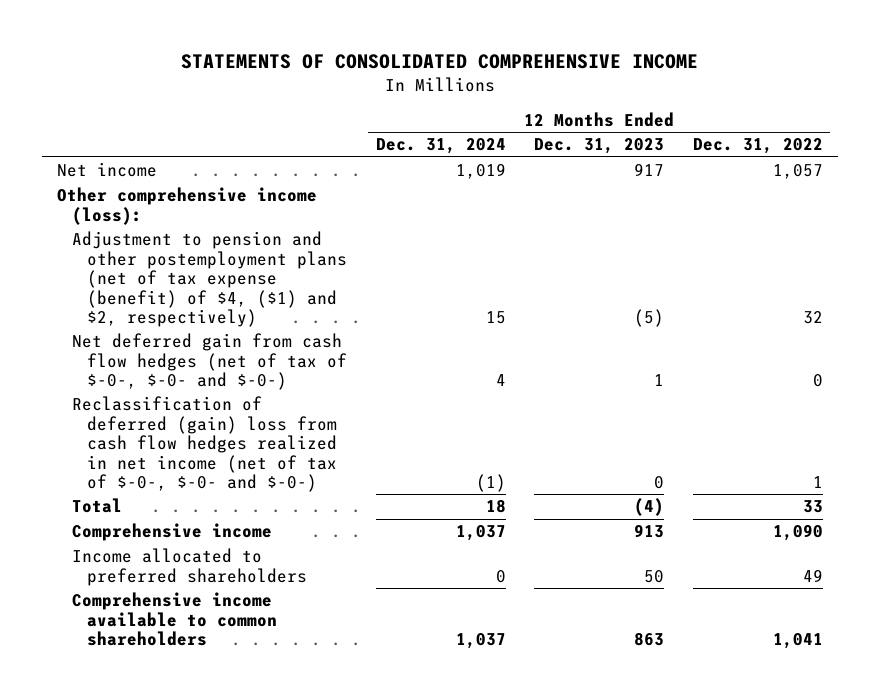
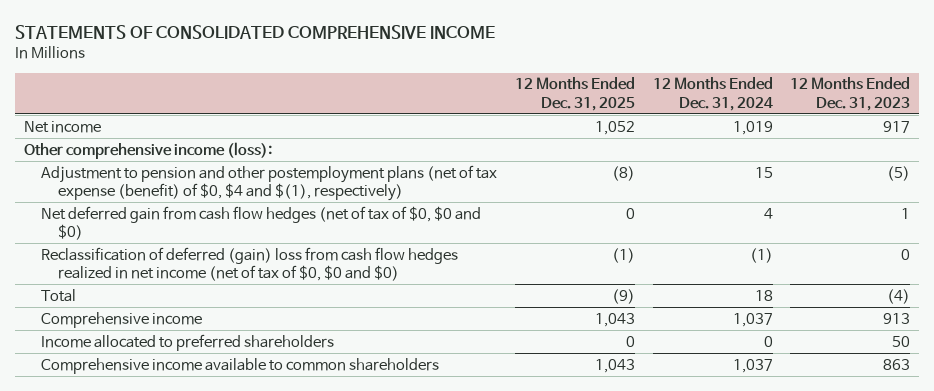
- | 12 Months Ended Dec. 31, 2024 | 12 Months Ended Dec. 31, 2023 | 12 Months Ended Dec. 31, 2022
+ | 12 Months Ended Dec. 31, 2025 | 12 Months Ended Dec. 31, 2024 | 12 Months Ended Dec. 31, 2023
- Adjustment to pension and other postemployment plans (net of tax expense (benefit) of $4, ($1) and $2, respectively) | 15 | (5) | 32
- Net deferred gain from cash flow hedges (net of tax of $-0-, $-0- and $-0-) | 4 | 1 | 0
- Reclassification of deferred (gain) loss from cash flow hedges realized in net income (net of tax of $-0-, $-0- and $-0-) | (1) | 0 | 1
+ Adjustment to pension and other postemployment plans (net of tax expense (benefit) of $0, $4 and $(1), respectively) | (8) | 15 | (5)
+ Net deferred gain from cash flow hedges (net of tax of $0, $0 and $0) | 0 | 4 | 1
+ Reclassification of deferred (gain) loss from cash flow hedges realized in net income (net of tax of $0, $0 and $0) | (1) | (1) | 0

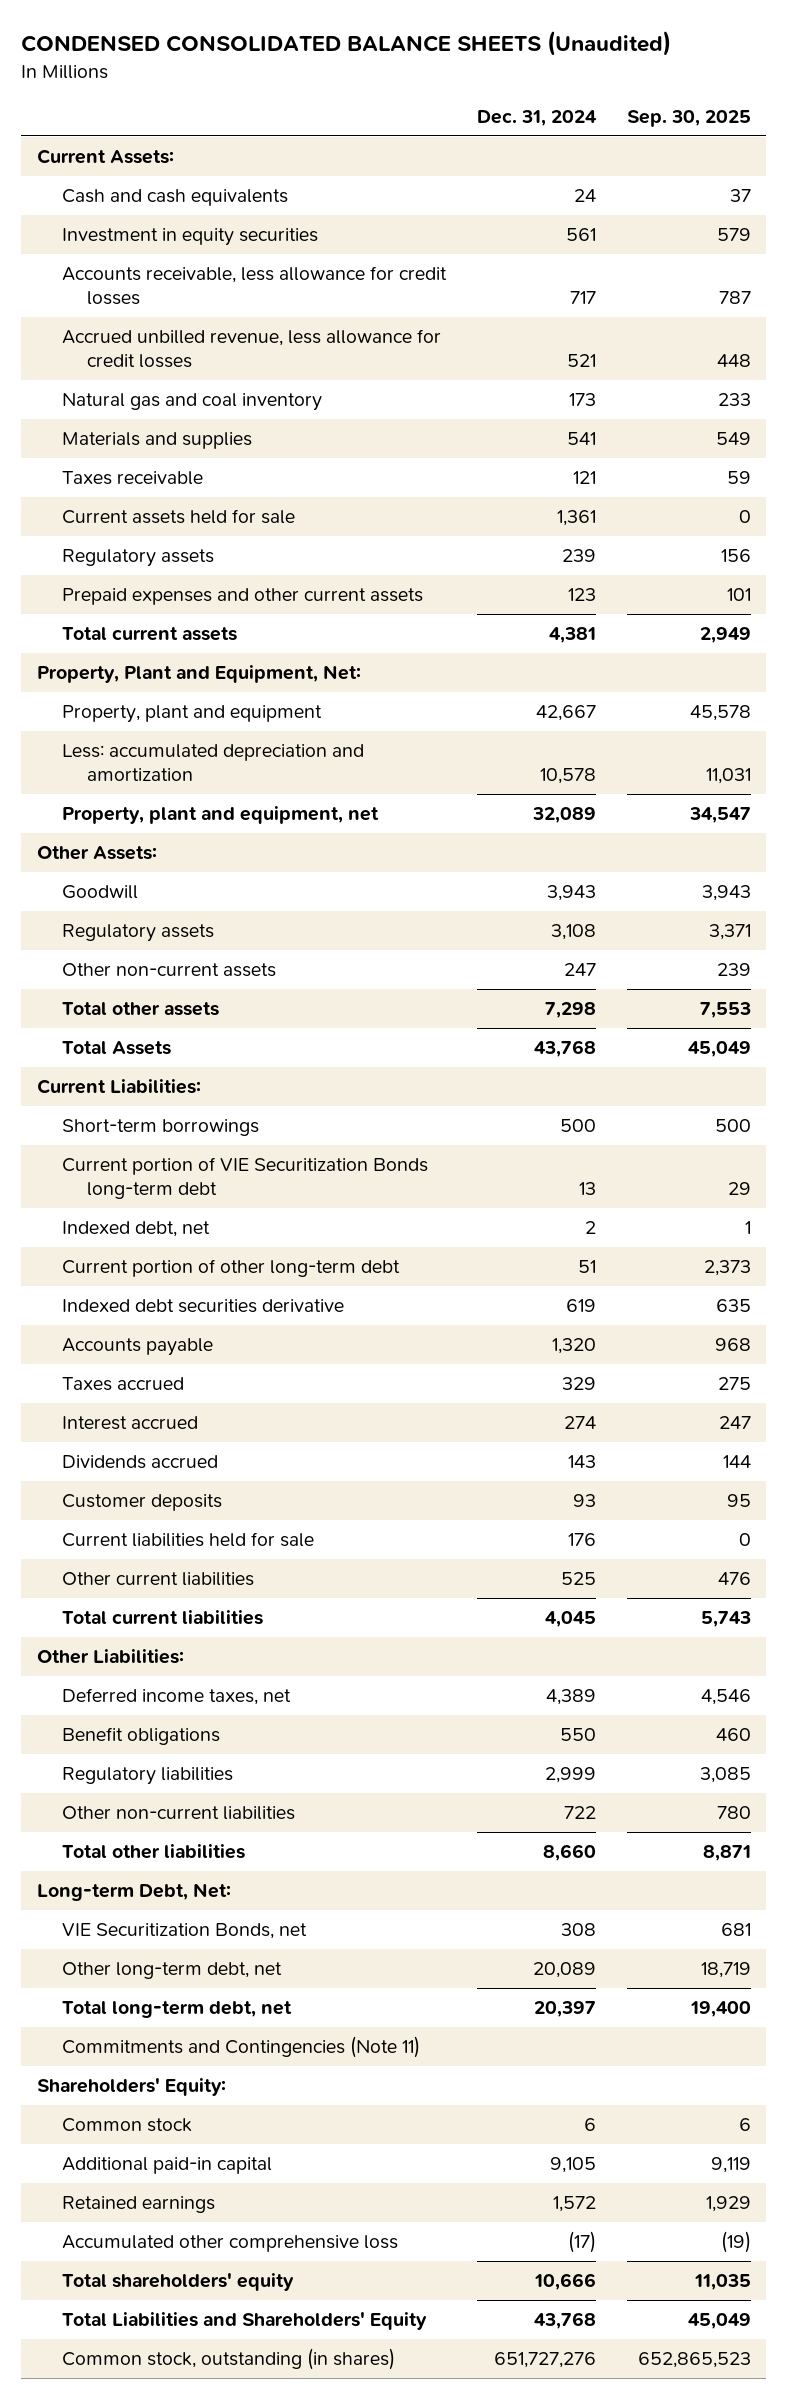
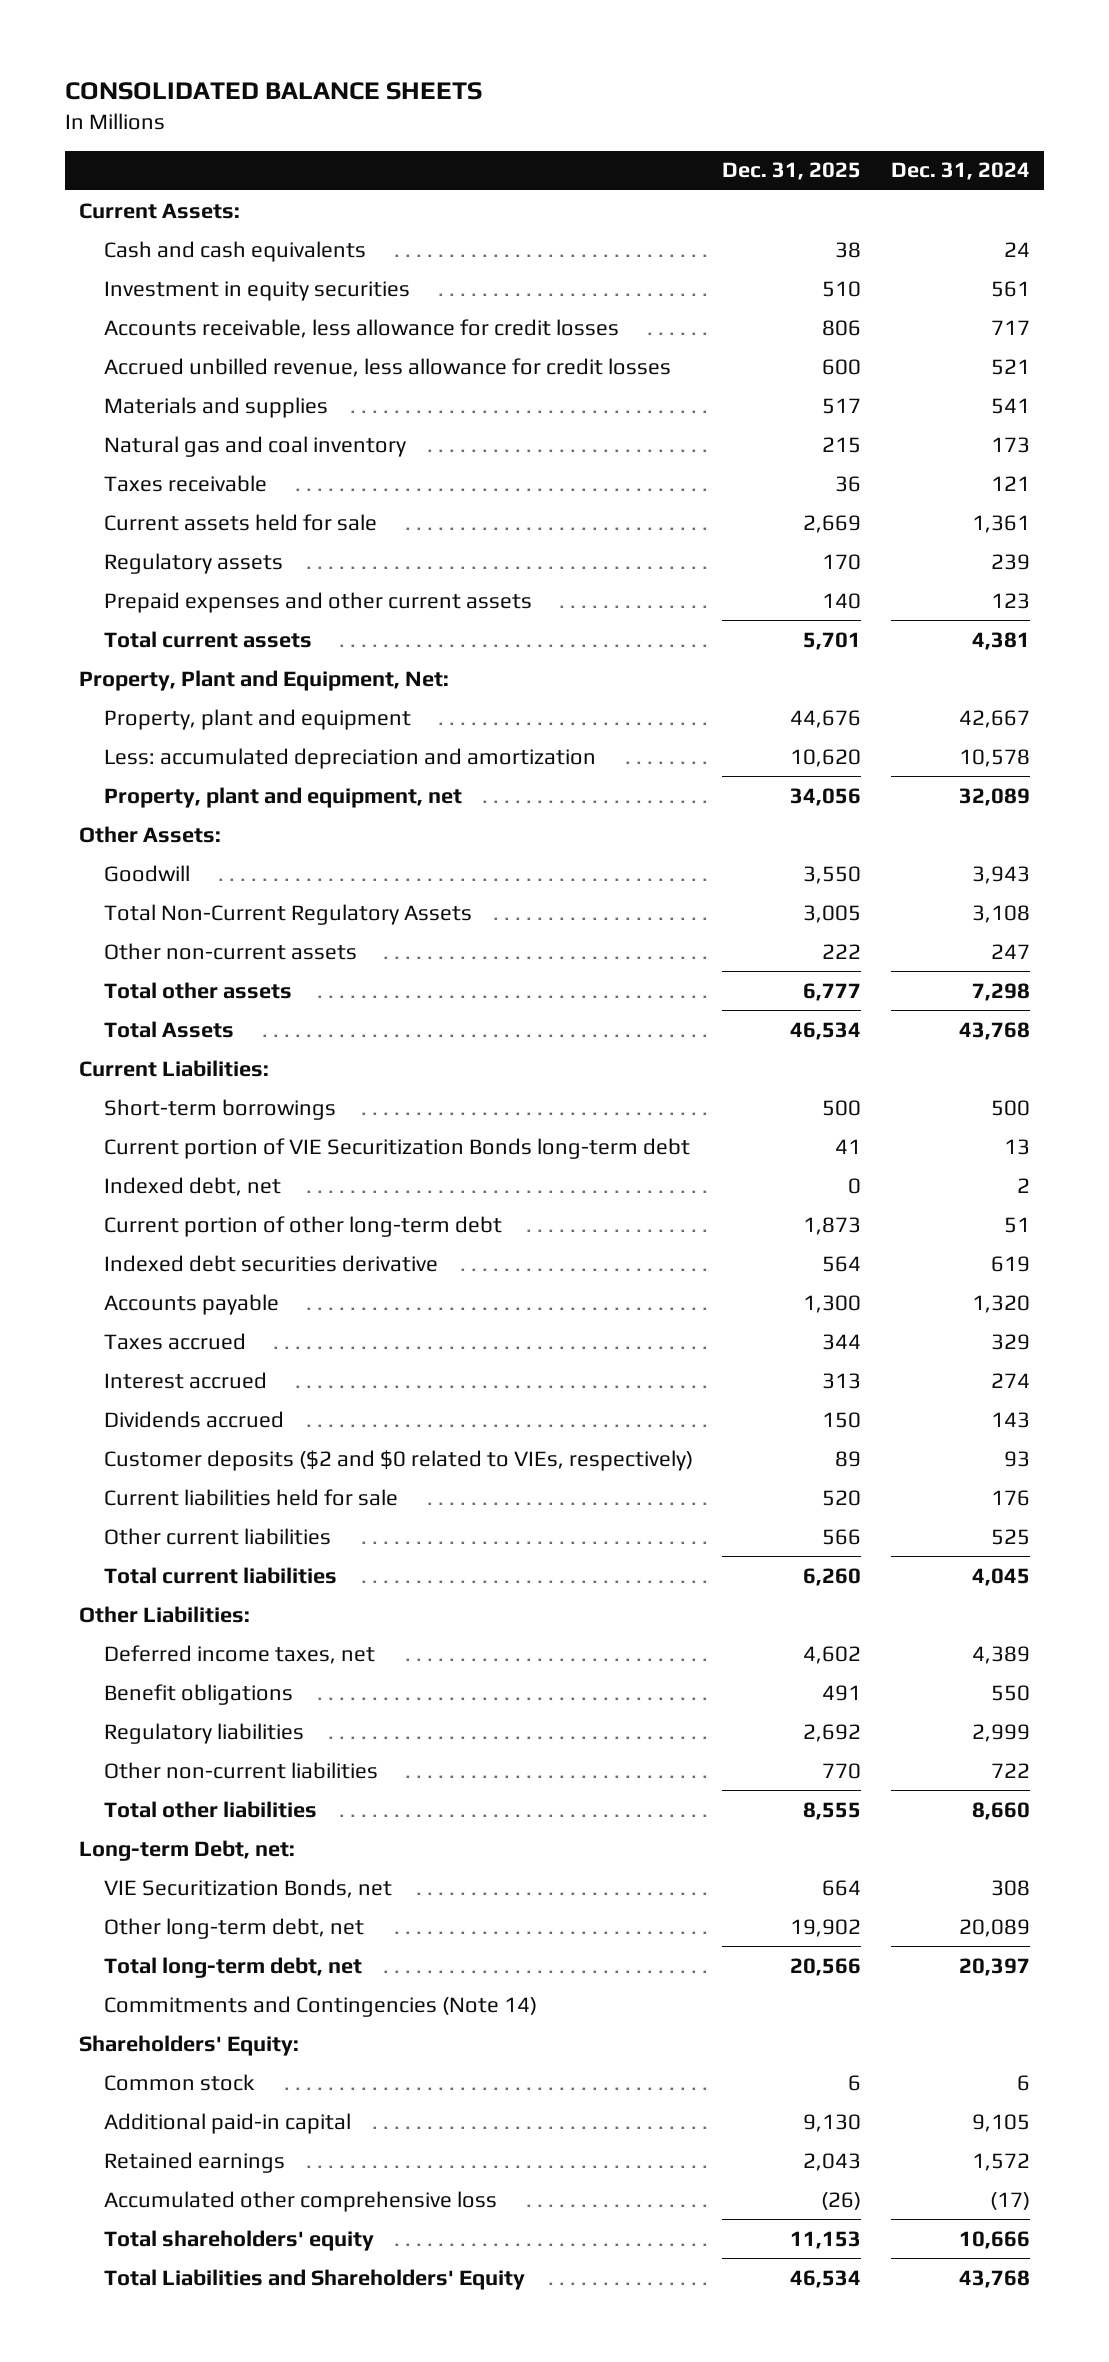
- CONDENSED CONSOLIDATED BALANCE SHEETS (Unaudited)
+ CONSOLIDATED BALANCE SHEETS
- | Dec. 31, 2024 | Sep. 30, 2025
+ | Dec. 31, 2025 | Dec. 31, 2024
moved down: Natural gas and coal inventory | 215 | 173
- Regulatory assets | 3,108 | 3,371
+ Total Non-Current Regulatory Assets | 3,005 | 3,108
- Customer deposits | 93 | 95
+ Customer deposits ($2 and $0 related to VIEs, respectively) | 89 | 93
- Long-term Debt, Net:
+ Long-term Debt, net:
- Commitments and Contingencies (Note 11)
+ Commitments and Contingencies (Note 14)
- Common stock, outstanding (in shares) | 651,727,276 | 652,865,523

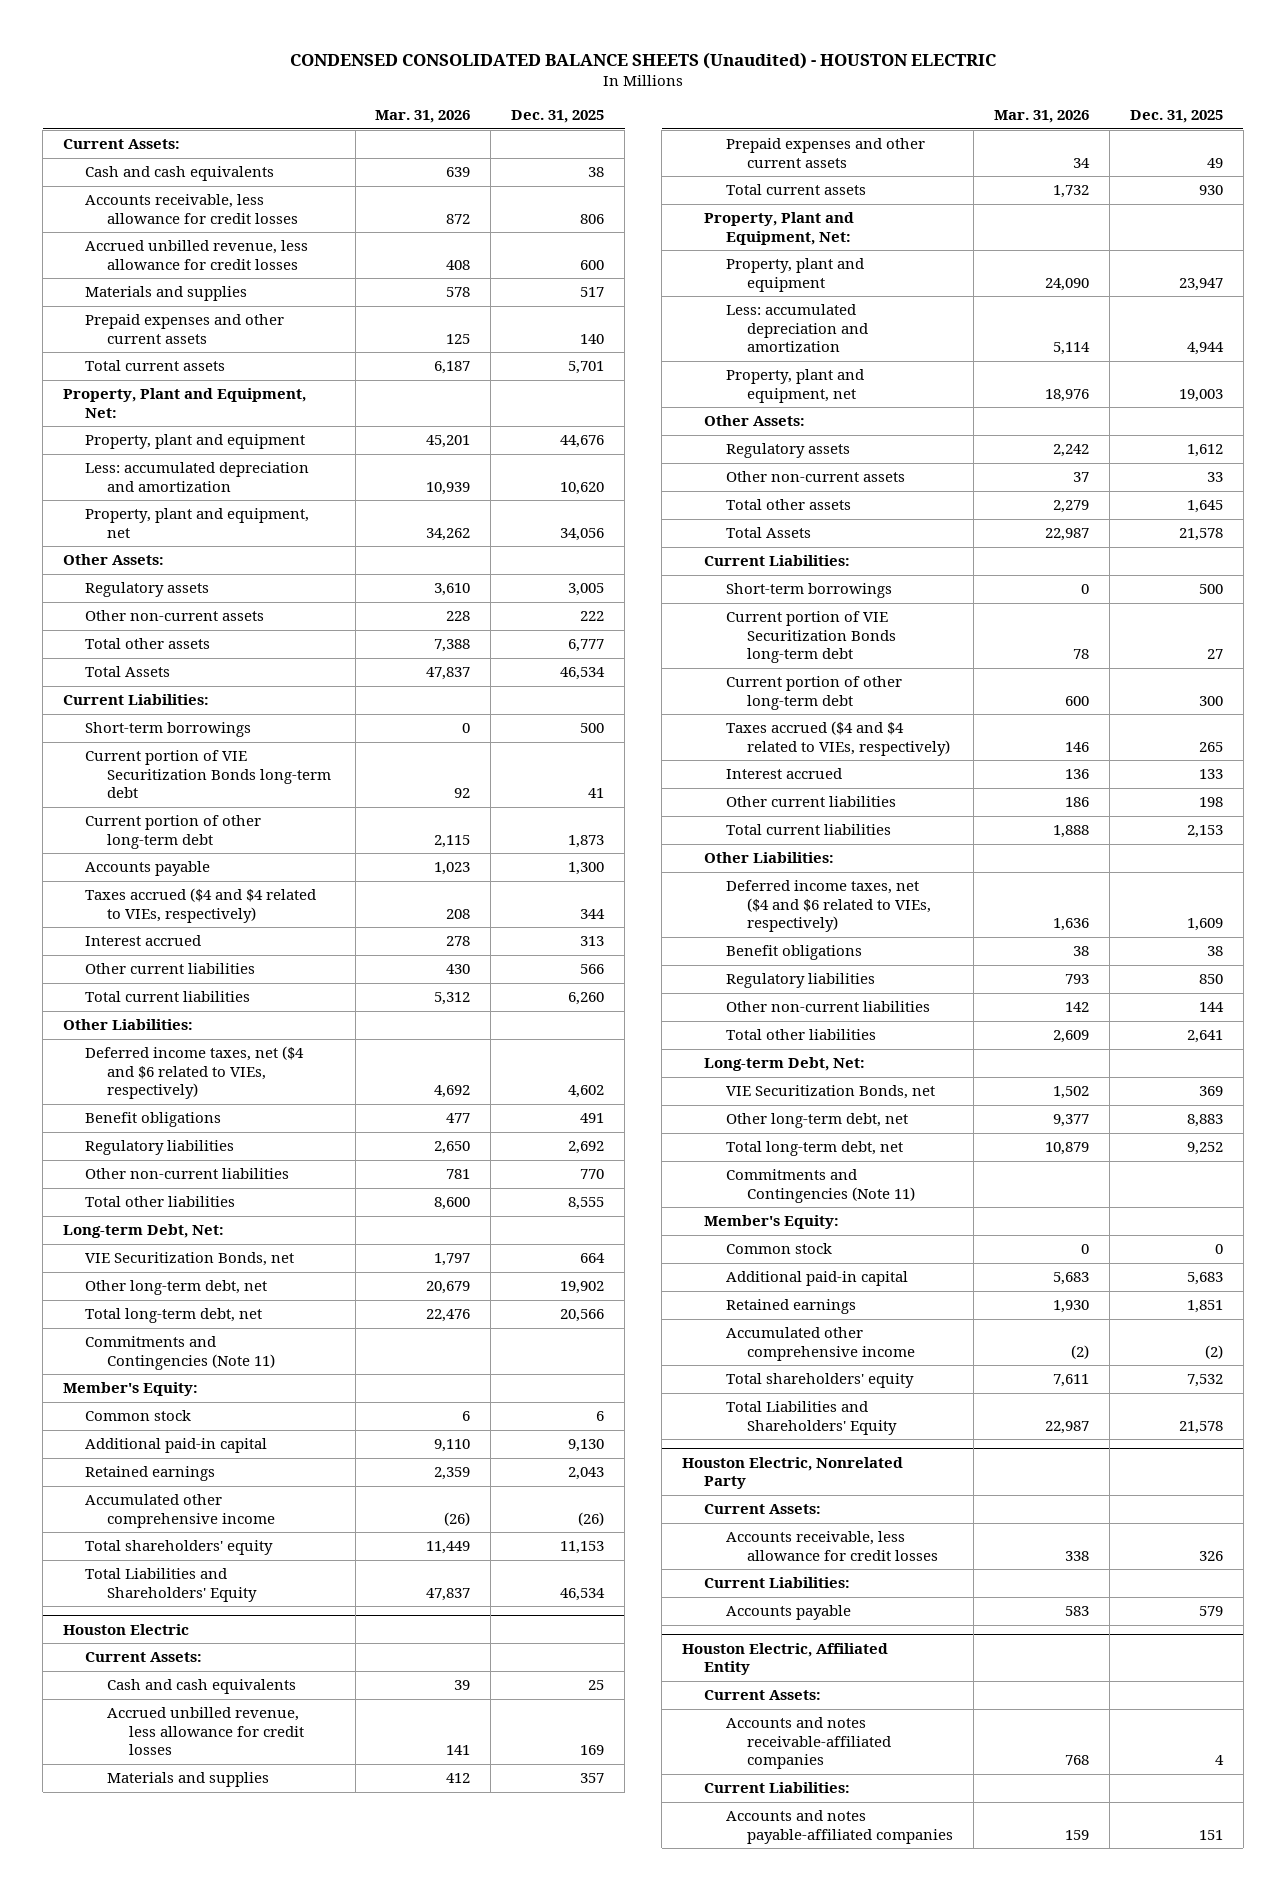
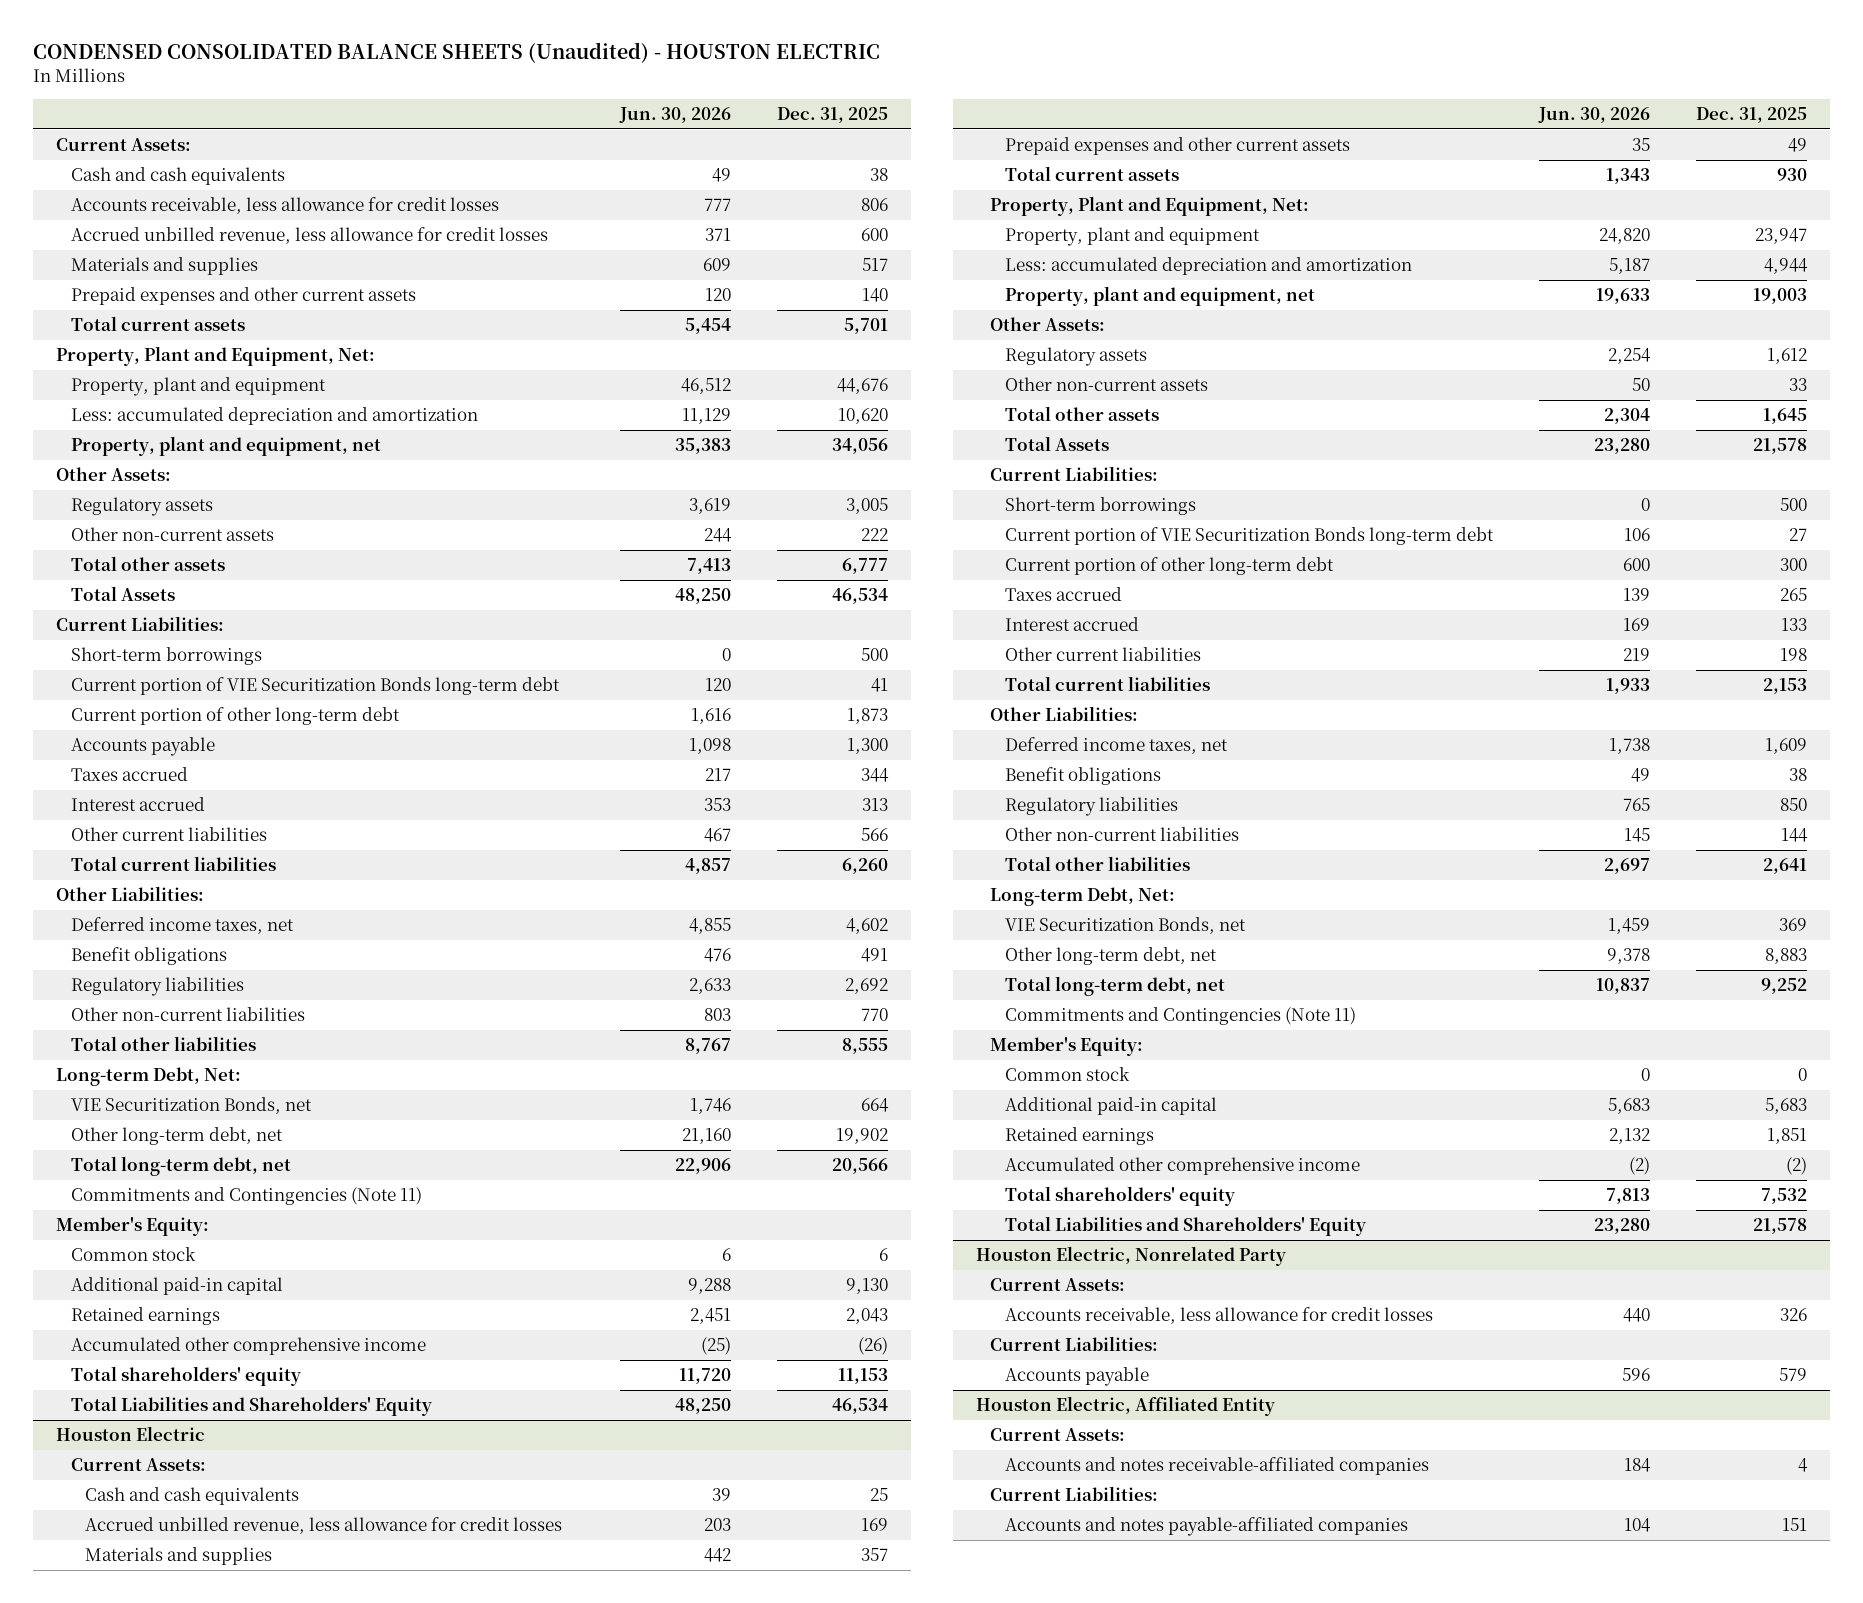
- | Mar. 31, 2026 | Dec. 31, 2025
+ | Jun. 30, 2026 | Dec. 31, 2025
- Taxes accrued ($4 and $4 related to VIEs, respectively) | 208 | 344
+ Taxes accrued | 217 | 344
- Deferred income taxes, net ($4 and $6 related to VIEs, respectively) | 4,692 | 4,602
+ Deferred income taxes, net | 4,855 | 4,602
@ Houston Electric
- Taxes accrued ($4 and $4 related to VIEs, respectively) | 146 | 265
+ Taxes accrued | 139 | 265
- Deferred income taxes, net ($4 and $6 related to VIEs, respectively) | 1,636 | 1,609
+ Deferred income taxes, net | 1,738 | 1,609

